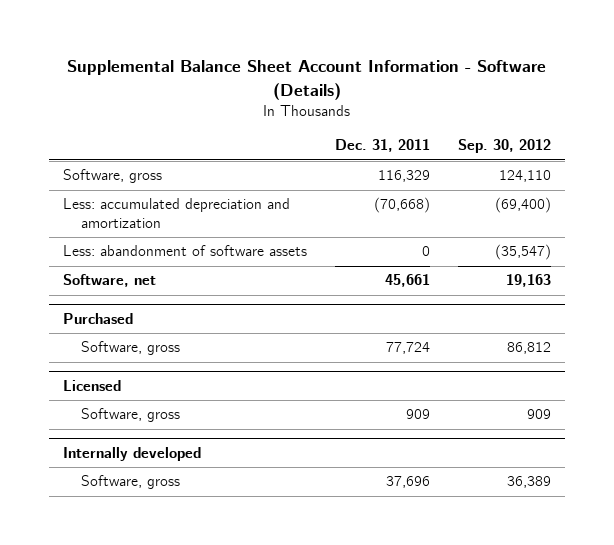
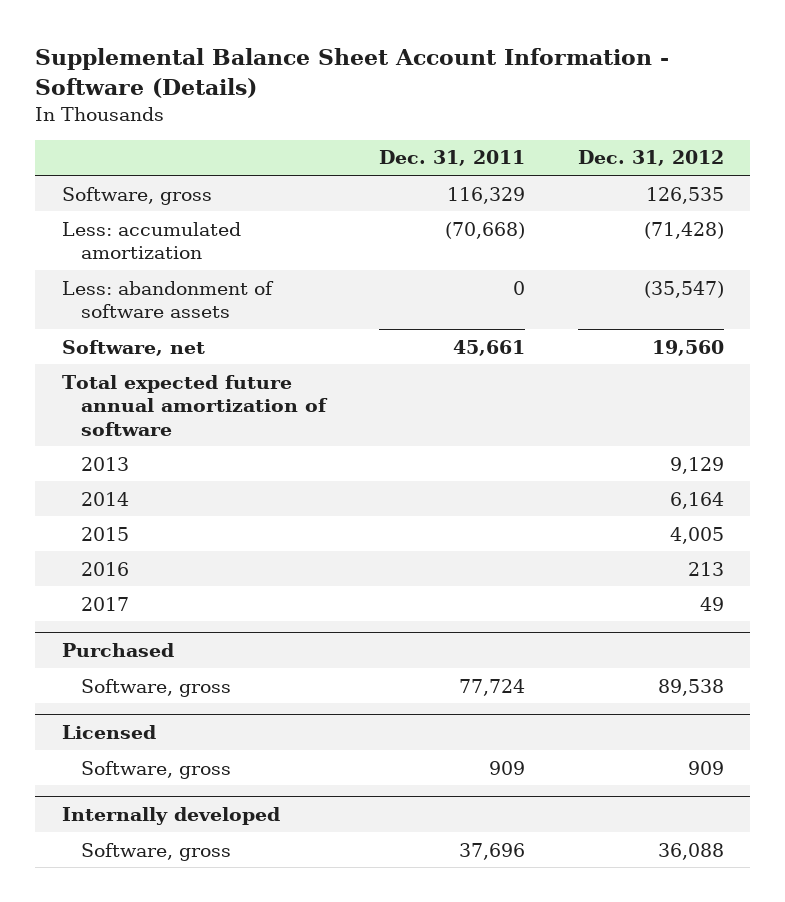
- | Dec. 31, 2011 | Sep. 30, 2012
+ | Dec. 31, 2011 | Dec. 31, 2012
- Less: accumulated depreciation and amortization | (70,668) | (69,400)
+ Less: accumulated amortization | (70,668) | (71,428)
+ Total expected future annual amortization of software
+ 2013 | | 9,129
+ 2014 | | 6,164
+ 2015 | | 4,005
+ 2016 | | 213
+ 2017 | | 49

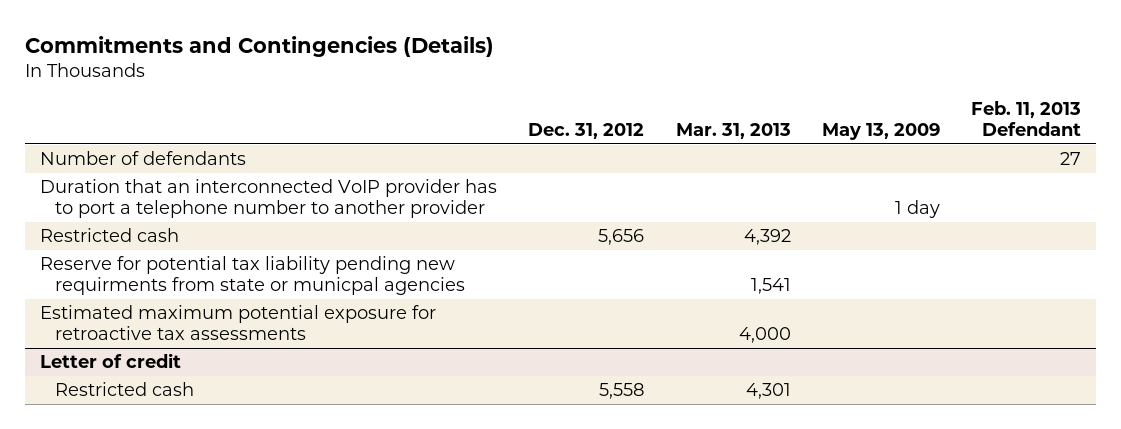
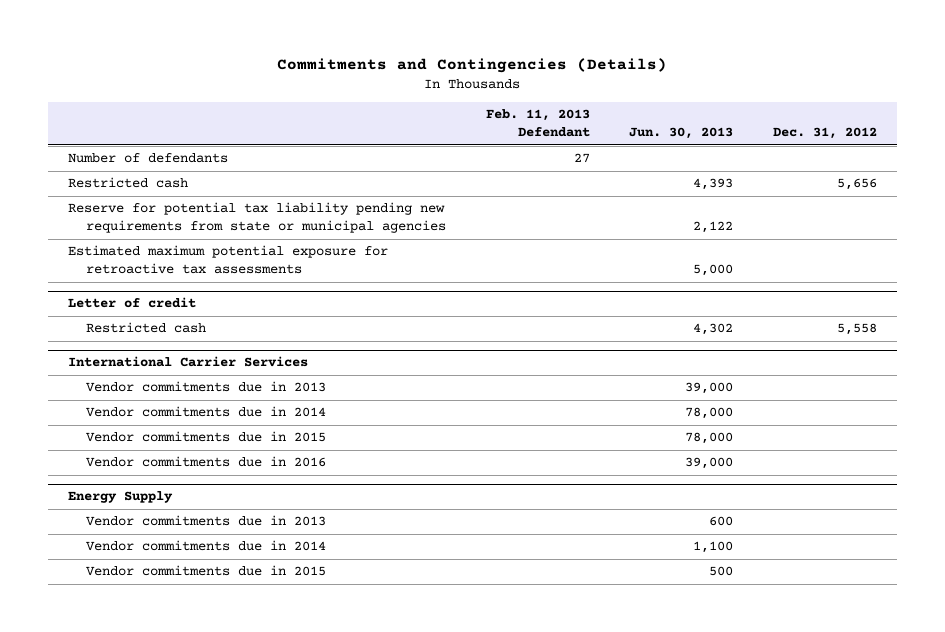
- | Dec. 31, 2012 | Mar. 31, 2013 | May 13, 2009 | Feb. 11, 2013 Defendant
+ | Feb. 11, 2013 Defendant | Jun. 30, 2013 | Dec. 31, 2012
- Duration that an interconnected VoIP provider has to port a telephone number to another provider | | | 1 day |
- Reserve for potential tax liability pending new requirments from state or municpal agencies | | 1,541 | |
+ Reserve for potential tax liability pending new requirements from state or municipal agencies | | 2,122 |
+ International Carrier Services
+ Vendor commitments due in 2013 | | 39,000 |
+ Vendor commitments due in 2014 | | 78,000 |
+ Vendor commitments due in 2015 | | 78,000 |
+ Vendor commitments due in 2016 | | 39,000 |
+ Energy Supply
+ Vendor commitments due in 2013 | | 600 |
+ Vendor commitments due in 2014 | | 1,100 |
+ Vendor commitments due in 2015 | | 500 |

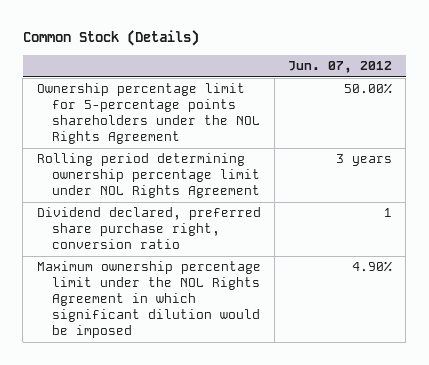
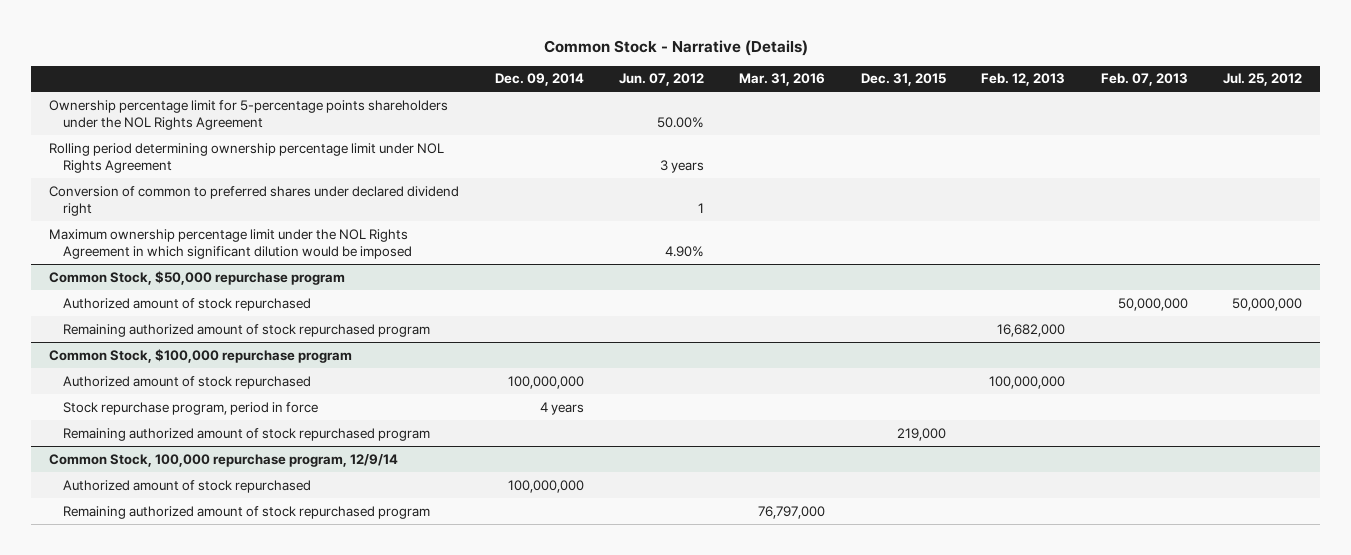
- Common Stock (Details)
+ Common Stock - Narrative (Details)
- | Jun. 07, 2012
+ | Dec. 09, 2014 | Jun. 07, 2012 | Mar. 31, 2016 | Dec. 31, 2015 | Feb. 12, 2013 | Feb. 07, 2013 | Jul. 25, 2012
- Dividend declared, preferred share purchase right, conversion ratio | 1
+ Conversion of common to preferred shares under declared dividend right | | 1 | | | | |
+ Common Stock, $50,000 repurchase program
+ Authorized amount of stock repurchased | | | | | | 50,000,000 | 50,000,000
+ Remaining authorized amount of stock repurchased program | | | | | 16,682,000 | |
+ Common Stock, $100,000 repurchase program
+ Authorized amount of stock repurchased | 100,000,000 | | | | 100,000,000 | |
+ Stock repurchase program, period in force | 4 years | | | | | |
+ Remaining authorized amount of stock repurchased program | | | | 219,000 | | |
+ Common Stock, 100,000 repurchase program, 12/9/14
+ Authorized amount of stock repurchased | 100,000,000 | | | | | |
+ Remaining authorized amount of stock repurchased program | | | 76,797,000 | | | |

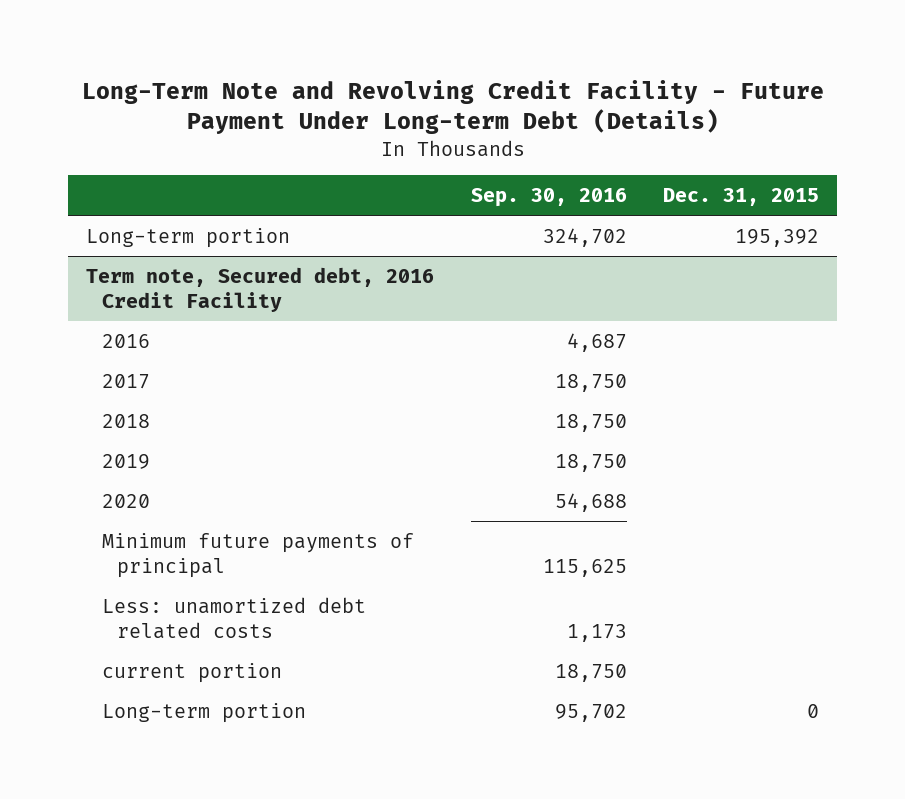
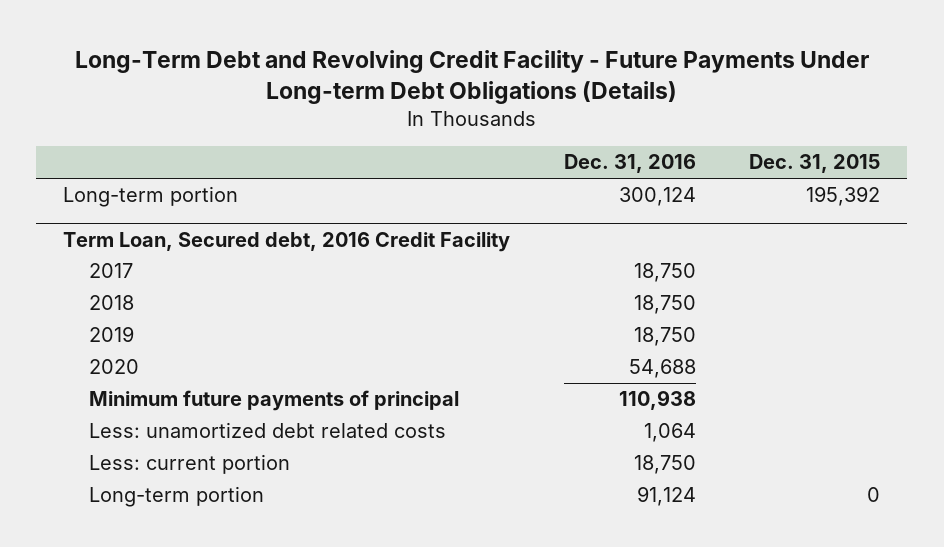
- Long-Term Note and Revolving Credit Facility - Future Payment Under Long-term Debt (Details)
+ Long-Term Debt and Revolving Credit Facility - Future Payments Under Long-term Debt Obligations (Details)
- | Sep. 30, 2016 | Dec. 31, 2015
+ | Dec. 31, 2016 | Dec. 31, 2015
- Term note, Secured debt, 2016 Credit Facility
- 2016 | 4,687 |
+ Term Loan, Secured debt, 2016 Credit Facility
- current portion | 18,750 |
+ Less: current portion | 18,750 |

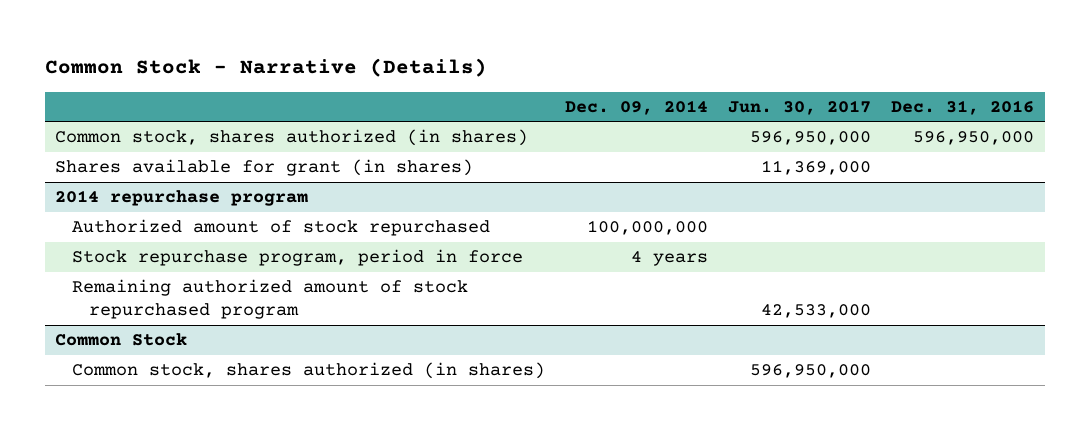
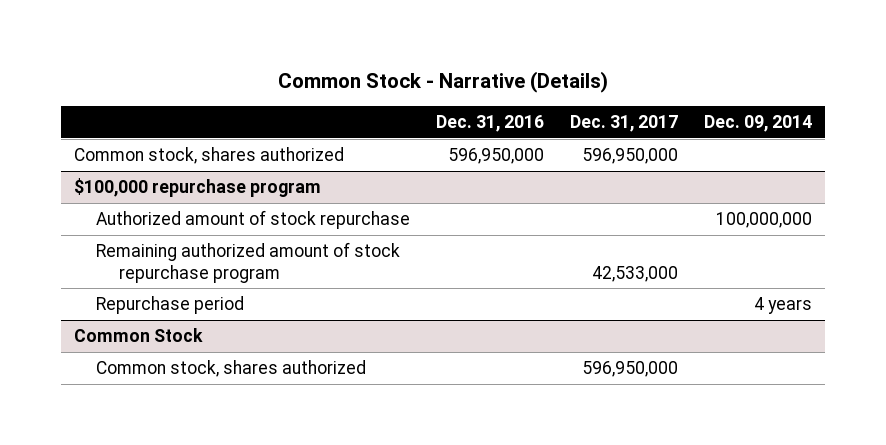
- | Dec. 09, 2014 | Jun. 30, 2017 | Dec. 31, 2016
+ | Dec. 31, 2016 | Dec. 31, 2017 | Dec. 09, 2014
- Common stock, shares authorized (in shares) | | 596,950,000 | 596,950,000
- Shares available for grant (in shares) | | 11,369,000 |
- 2014 repurchase program
- Authorized amount of stock repurchased | 100,000,000 | |
- Stock repurchase program, period in force | 4 years | |
- Remaining authorized amount of stock repurchased program | | 42,533,000 |
+ Common stock, shares authorized | 596,950,000 | 596,950,000 |
+ $100,000 repurchase program
+ Authorized amount of stock repurchase | | | 100,000,000
+ Remaining authorized amount of stock repurchase program | | 42,533,000 |
+ Repurchase period | | | 4 years
@ Common Stock
- Common stock, shares authorized (in shares) | | 596,950,000 |
+ Common stock, shares authorized | | 596,950,000 |

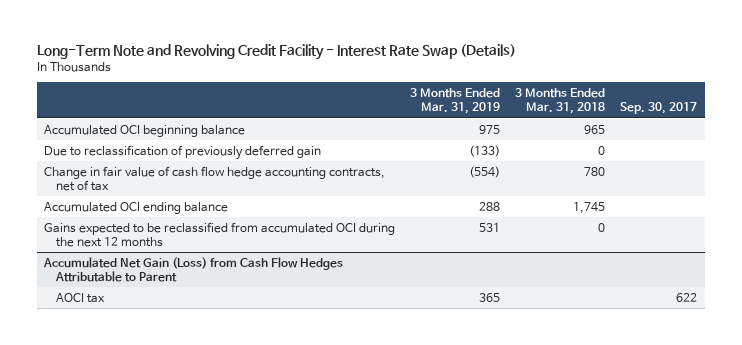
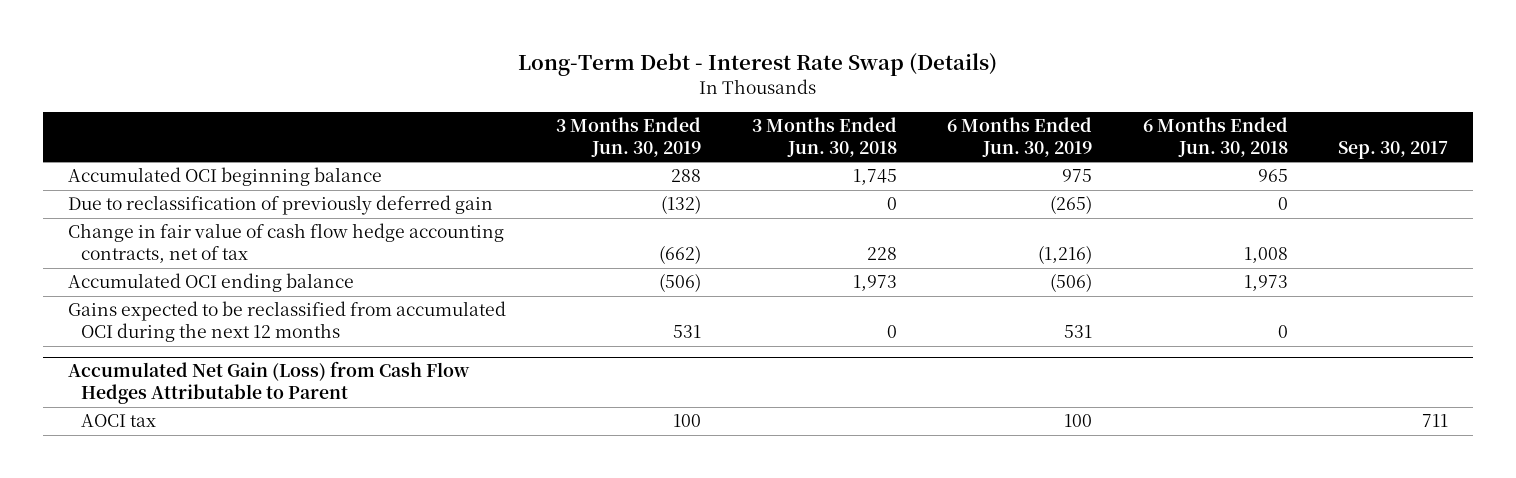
- Long-Term Note and Revolving Credit Facility - Interest Rate Swap (Details)
+ Long-Term Debt - Interest Rate Swap (Details)
- | 3 Months Ended Mar. 31, 2019 | 3 Months Ended Mar. 31, 2018 | Sep. 30, 2017
+ | 3 Months Ended Jun. 30, 2019 | 3 Months Ended Jun. 30, 2018 | 6 Months Ended Jun. 30, 2019 | 6 Months Ended Jun. 30, 2018 | Sep. 30, 2017
@ Accumulated Net Gain (Loss) from Cash Flow Hedges Attributable to Parent
- AOCI tax | 365 | | 622
+ AOCI tax | 100 | | 100 | | 711

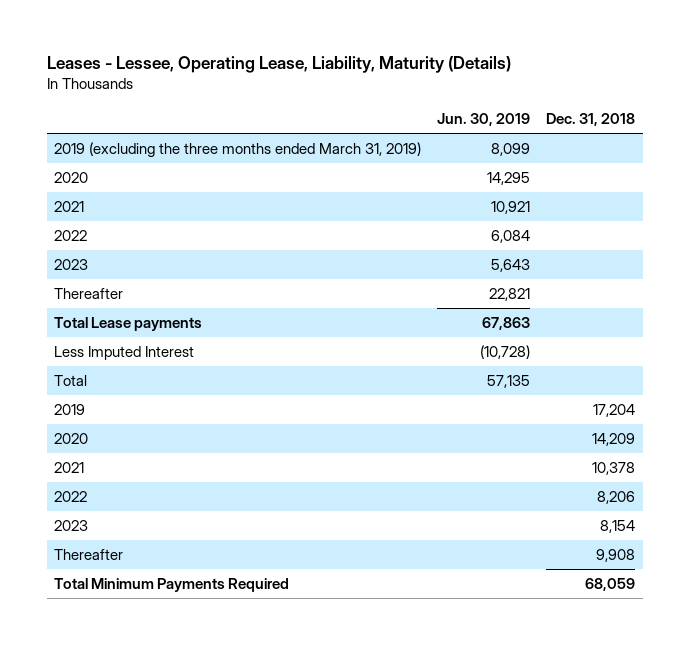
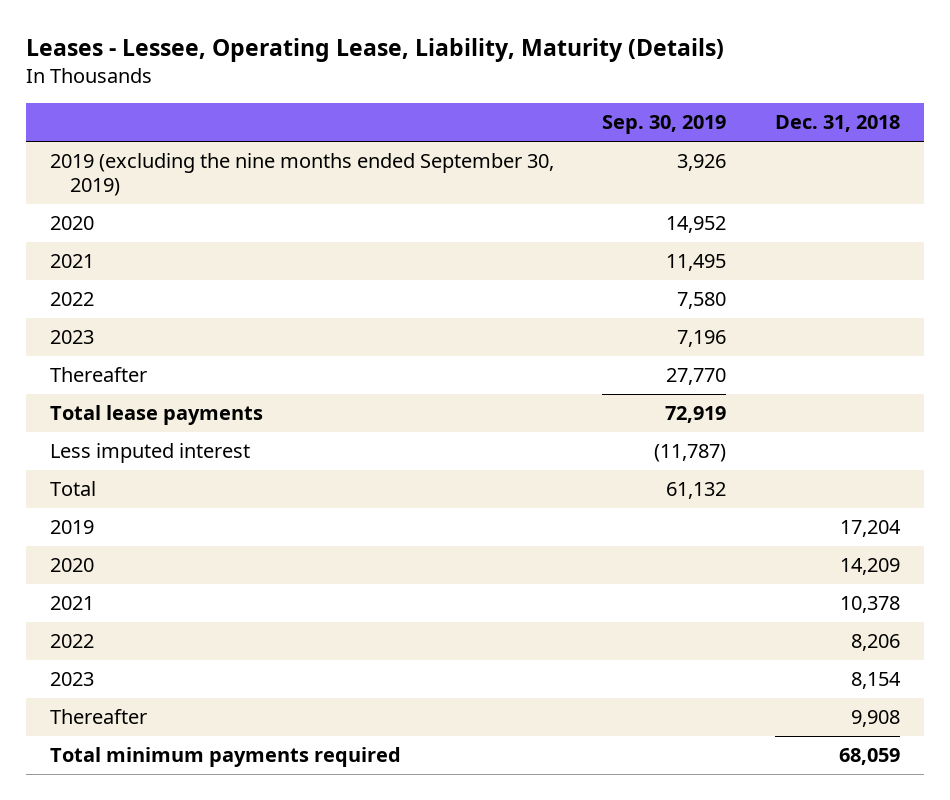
- | Jun. 30, 2019 | Dec. 31, 2018
+ | Sep. 30, 2019 | Dec. 31, 2018
- 2019 (excluding the three months ended March 31, 2019) | 8,099 |
+ 2019 (excluding the nine months ended September 30, 2019) | 3,926 |
- Total Lease payments | 67,863 |
- Less Imputed Interest | (10,728) |
+ Total lease payments | 72,919 |
+ Less imputed interest | (11,787) |
- Total Minimum Payments Required | | 68,059
+ Total minimum payments required | | 68,059

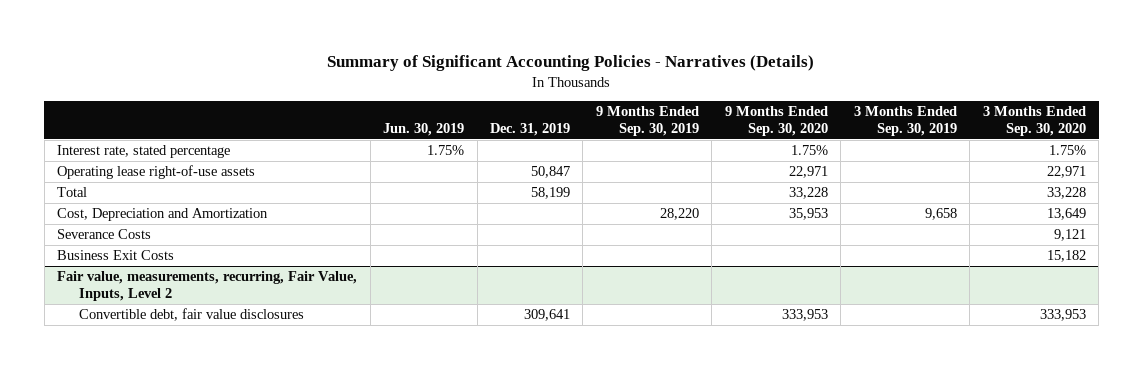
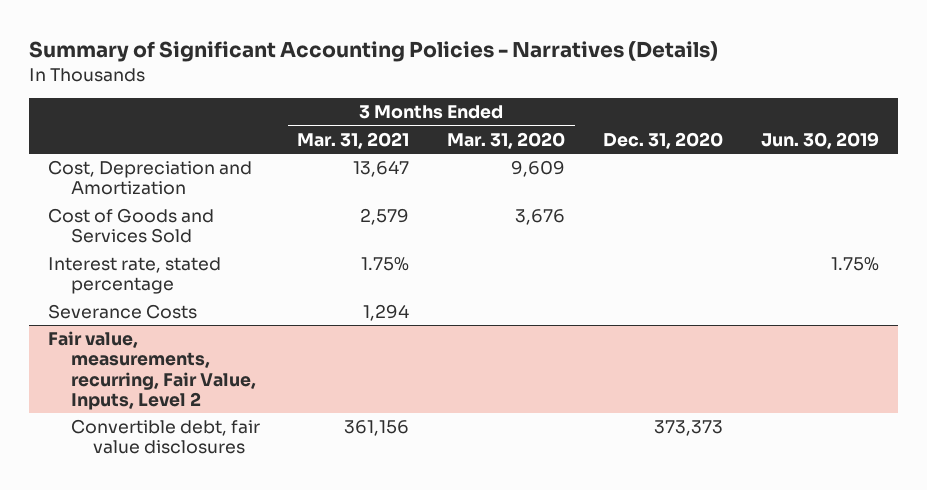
- | Jun. 30, 2019 | Dec. 31, 2019 | 9 Months Ended Sep. 30, 2019 | 9 Months Ended Sep. 30, 2020 | 3 Months Ended Sep. 30, 2019 | 3 Months Ended Sep. 30, 2020
+ | 3 Months Ended Mar. 31, 2021 | 3 Months Ended Mar. 31, 2020 | Dec. 31, 2020 | Jun. 30, 2019
- Operating lease right-of-use assets | | 50,847 | | 22,971 | | 22,971
- Total | | 58,199 | | 33,228 | | 33,228
+ Cost of Goods and Services Sold | 2,579 | 3,676 | |
moved down: Interest rate, stated percentage | 1.75% | | | 1.75%
- Business Exit Costs | | | | | | 15,182

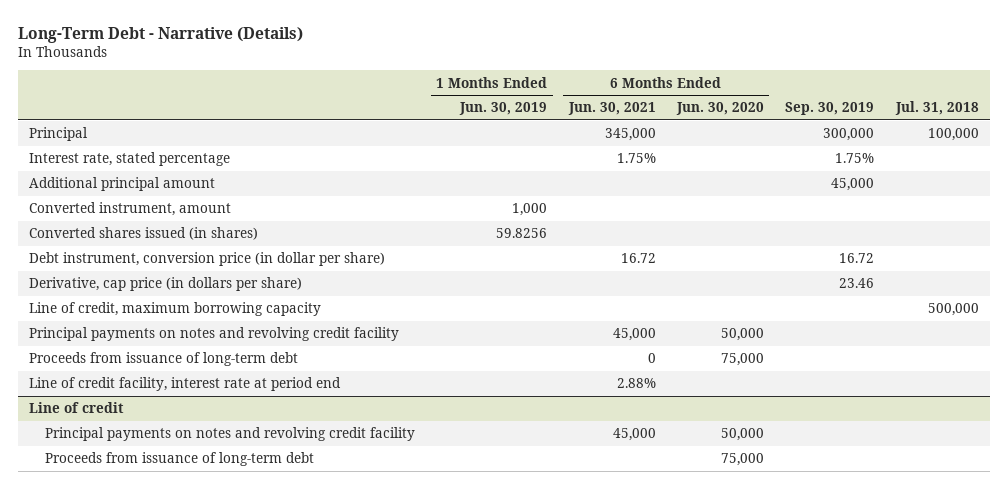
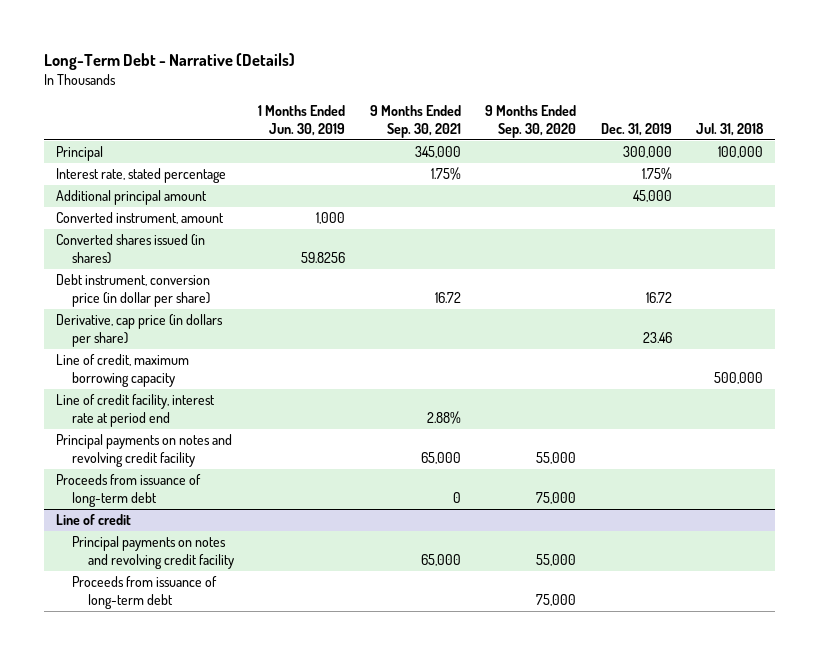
- | 1 Months Ended Jun. 30, 2019 | 6 Months Ended Jun. 30, 2021 | 6 Months Ended Jun. 30, 2020 | Sep. 30, 2019 | Jul. 31, 2018
+ | 1 Months Ended Jun. 30, 2019 | 9 Months Ended Sep. 30, 2021 | 9 Months Ended Sep. 30, 2020 | Dec. 31, 2019 | Jul. 31, 2018
moved up: Line of credit facility, interest rate at period end | | 2.88% | | |

